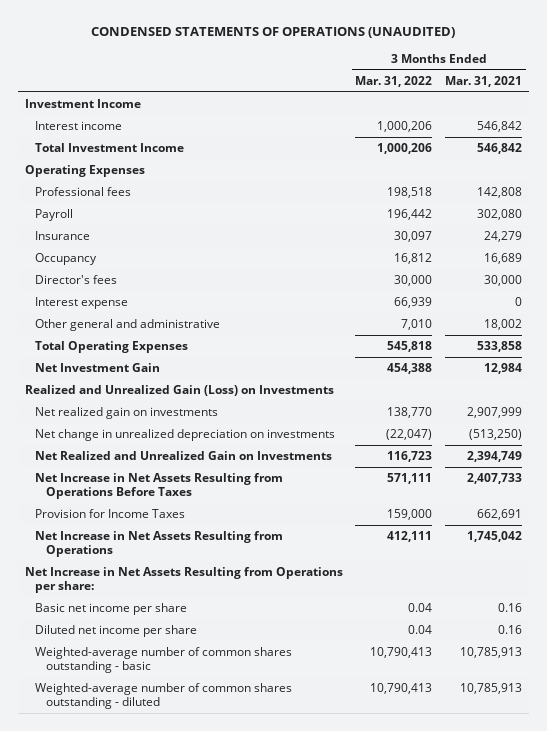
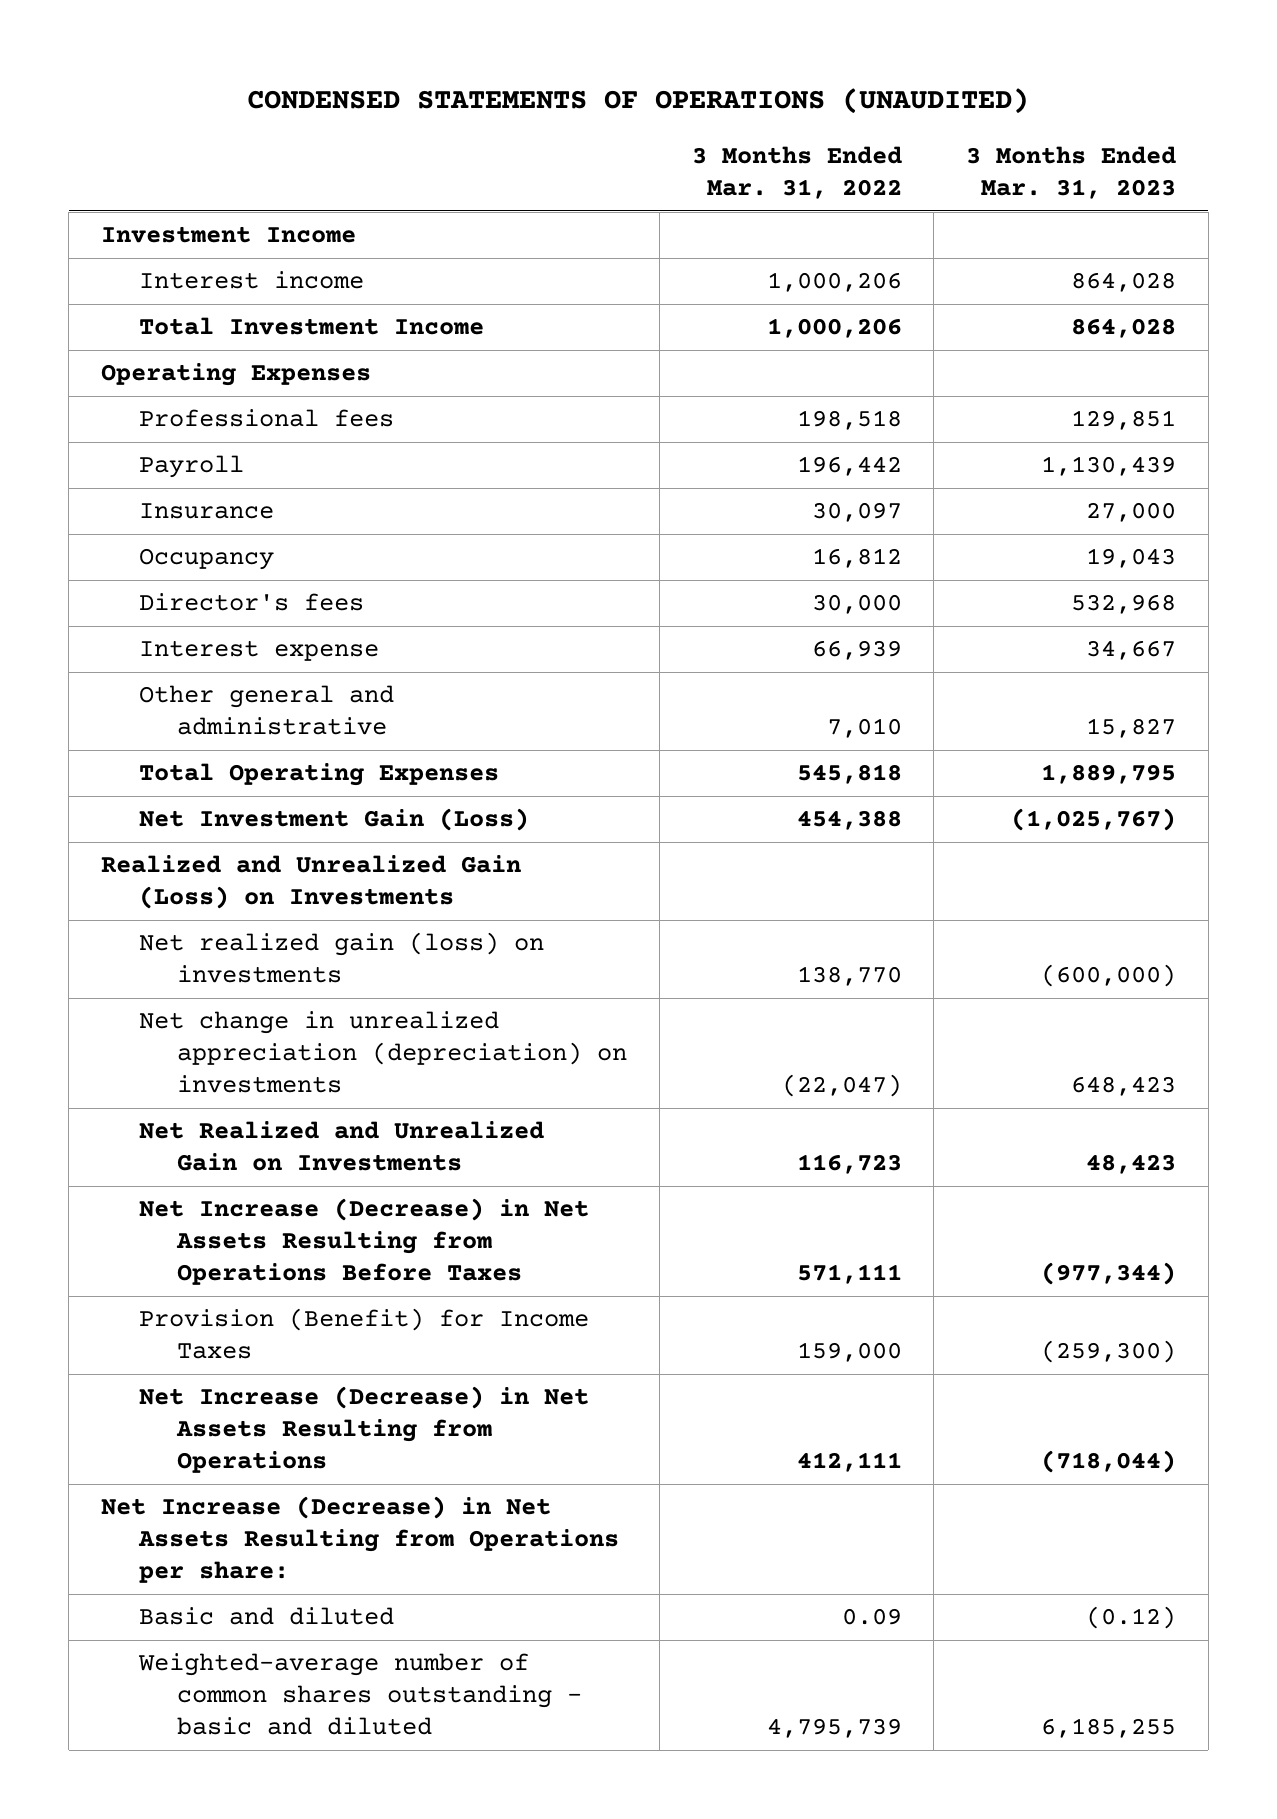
- | 3 Months Ended Mar. 31, 2022 | 3 Months Ended Mar. 31, 2021
+ | 3 Months Ended Mar. 31, 2022 | 3 Months Ended Mar. 31, 2023
- Net Investment Gain | 454,388 | 12,984
+ Net Investment Gain (Loss) | 454,388 | (1,025,767)
- Net realized gain on investments | 138,770 | 2,907,999
- Net change in unrealized depreciation on investments | (22,047) | (513,250)
+ Net realized gain (loss) on investments | 138,770 | (600,000)
+ Net change in unrealized appreciation (depreciation) on investments | (22,047) | 648,423
- Net Increase in Net Assets Resulting from Operations Before Taxes | 571,111 | 2,407,733
- Provision for Income Taxes | 159,000 | 662,691
- Net Increase in Net Assets Resulting from Operations | 412,111 | 1,745,042
- Net Increase in Net Assets Resulting from Operations per share:
- Basic net income per share | 0.04 | 0.16
- Diluted net income per share | 0.04 | 0.16
- Weighted-average number of common shares outstanding - basic | 10,790,413 | 10,785,913
- Weighted-average number of common shares outstanding - diluted | 10,790,413 | 10,785,913
+ Net Increase (Decrease) in Net Assets Resulting from Operations Before Taxes | 571,111 | (977,344)
+ Provision (Benefit) for Income Taxes | 159,000 | (259,300)
+ Net Increase (Decrease) in Net Assets Resulting from Operations | 412,111 | (718,044)
+ Net Increase (Decrease) in Net Assets Resulting from Operations per share:
+ Basic and diluted | 0.09 | (0.12)
+ Weighted-average number of common shares outstanding - basic and diluted | 4,795,739 | 6,185,255

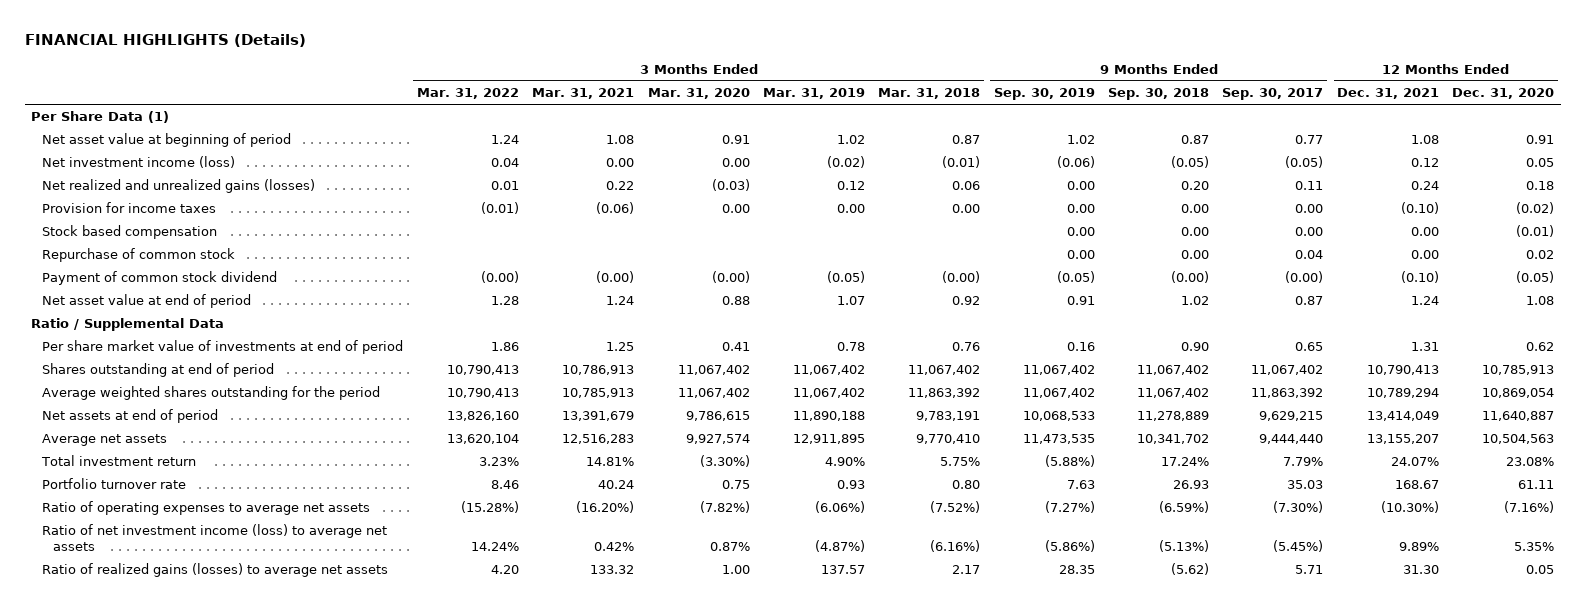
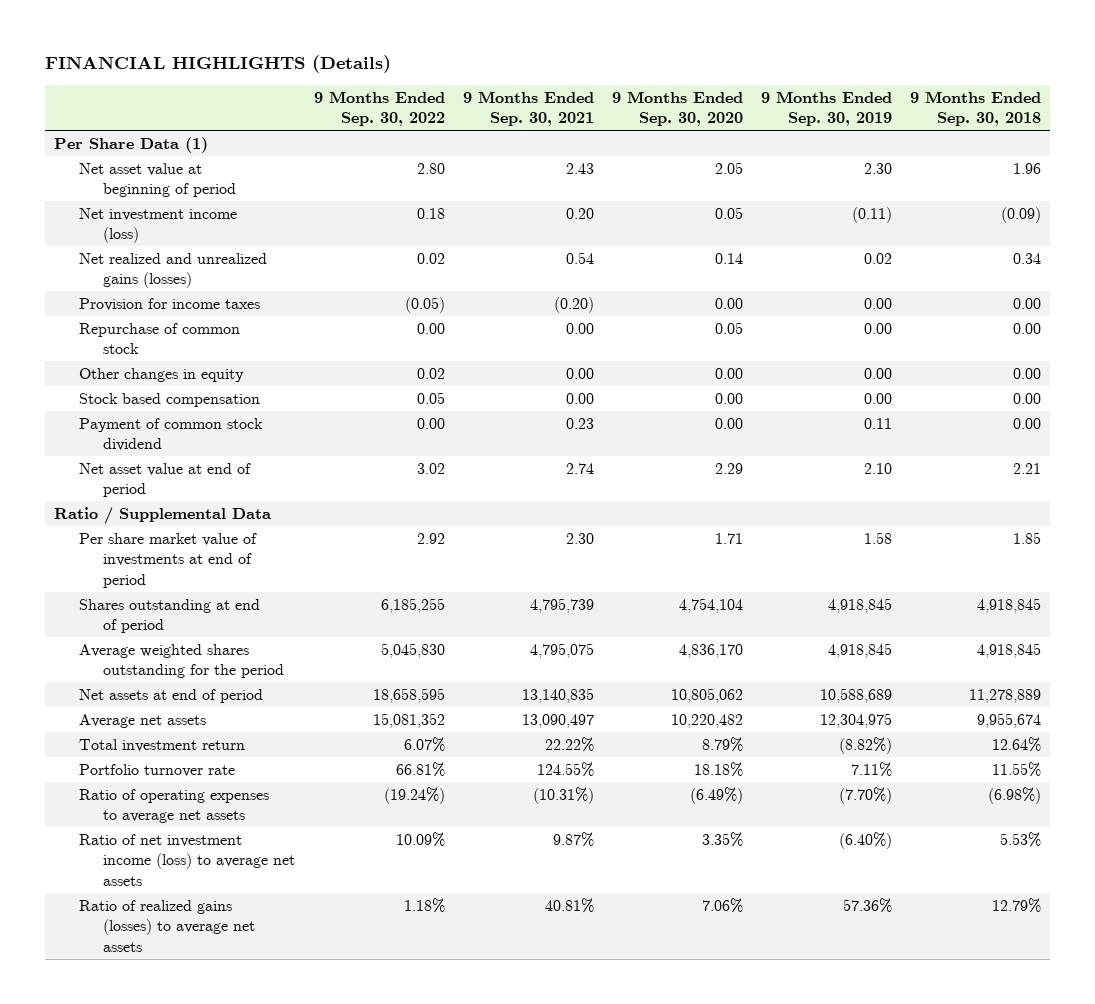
- | 3 Months Ended Mar. 31, 2022 | 3 Months Ended Mar. 31, 2021 | 3 Months Ended Mar. 31, 2020 | 3 Months Ended Mar. 31, 2019 | 3 Months Ended Mar. 31, 2018 | 9 Months Ended Sep. 30, 2019 | 9 Months Ended Sep. 30, 2018 | 9 Months Ended Sep. 30, 2017 | 12 Months Ended Dec. 31, 2021 | 12 Months Ended Dec. 31, 2020
+ | 9 Months Ended Sep. 30, 2022 | 9 Months Ended Sep. 30, 2021 | 9 Months Ended Sep. 30, 2020 | 9 Months Ended Sep. 30, 2019 | 9 Months Ended Sep. 30, 2018
- Net asset value at beginning of period | 1.24 | 1.08 | 0.91 | 1.02 | 0.87 | 1.02 | 0.87 | 0.77 | 1.08 | 0.91
- Net investment income (loss) | 0.04 | 0.00 | 0.00 | (0.02) | (0.01) | (0.06) | (0.05) | (0.05) | 0.12 | 0.05
- Net realized and unrealized gains (losses) | 0.01 | 0.22 | (0.03) | 0.12 | 0.06 | 0.00 | 0.20 | 0.11 | 0.24 | 0.18
+ Net asset value at beginning of period | 2.80 | 2.43 | 2.05 | 2.30 | 1.96
+ Net investment income (loss) | 0.18 | 0.20 | 0.05 | (0.11) | (0.09)
+ Net realized and unrealized gains (losses) | 0.02 | 0.54 | 0.14 | 0.02 | 0.34
- Payment of common stock dividend | (0.00) | (0.00) | (0.00) | (0.05) | (0.00) | (0.05) | (0.00) | (0.00) | (0.10) | (0.05)
- Net asset value at end of period | 1.28 | 1.24 | 0.88 | 1.07 | 0.92 | 0.91 | 1.02 | 0.87 | 1.24 | 1.08
+ Other changes in equity | 0.02 | 0.00 | 0.00 | 0.00 | 0.00
moved down: Stock based compensation | 0.05 | 0.00 | 0.00 | 0.00 | 0.00
+ Payment of common stock dividend | 0.00 | 0.23 | 0.00 | 0.11 | 0.00
+ Net asset value at end of period | 3.02 | 2.74 | 2.29 | 2.10 | 2.21
- Per share market value of investments at end of period | 1.86 | 1.25 | 0.41 | 0.78 | 0.76 | 0.16 | 0.90 | 0.65 | 1.31 | 0.62
- Shares outstanding at end of period | 10,790,413 | 10,786,913 | 11,067,402 | 11,067,402 | 11,067,402 | 11,067,402 | 11,067,402 | 11,067,402 | 10,790,413 | 10,785,913
- Average weighted shares outstanding for the period | 10,790,413 | 10,785,913 | 11,067,402 | 11,067,402 | 11,863,392 | 11,067,402 | 11,067,402 | 11,863,392 | 10,789,294 | 10,869,054
- Net assets at end of period | 13,826,160 | 13,391,679 | 9,786,615 | 11,890,188 | 9,783,191 | 10,068,533 | 11,278,889 | 9,629,215 | 13,414,049 | 11,640,887
- Average net assets | 13,620,104 | 12,516,283 | 9,927,574 | 12,911,895 | 9,770,410 | 11,473,535 | 10,341,702 | 9,444,440 | 13,155,207 | 10,504,563
- Total investment return | 3.23% | 14.81% | (3.30%) | 4.90% | 5.75% | (5.88%) | 17.24% | 7.79% | 24.07% | 23.08%
- Portfolio turnover rate | 8.46 | 40.24 | 0.75 | 0.93 | 0.80 | 7.63 | 26.93 | 35.03 | 168.67 | 61.11
- Ratio of operating expenses to average net assets | (15.28%) | (16.20%) | (7.82%) | (6.06%) | (7.52%) | (7.27%) | (6.59%) | (7.30%) | (10.30%) | (7.16%)
- Ratio of net investment income (loss) to average net assets | 14.24% | 0.42% | 0.87% | (4.87%) | (6.16%) | (5.86%) | (5.13%) | (5.45%) | 9.89% | 5.35%
- Ratio of realized gains (losses) to average net assets | 4.20 | 133.32 | 1.00 | 137.57 | 2.17 | 28.35 | (5.62) | 5.71 | 31.30 | 0.05
+ Per share market value of investments at end of period | 2.92 | 2.30 | 1.71 | 1.58 | 1.85
+ Shares outstanding at end of period | 6,185,255 | 4,795,739 | 4,754,104 | 4,918,845 | 4,918,845
+ Average weighted shares outstanding for the period | 5,045,830 | 4,795,075 | 4,836,170 | 4,918,845 | 4,918,845
+ Net assets at end of period | 18,658,595 | 13,140,835 | 10,805,062 | 10,588,689 | 11,278,889
+ Average net assets | 15,081,352 | 13,090,497 | 10,220,482 | 12,304,975 | 9,955,674
+ Total investment return | 6.07% | 22.22% | 8.79% | (8.82%) | 12.64%
+ Portfolio turnover rate | 66.81% | 124.55% | 18.18% | 7.11% | 11.55%
+ Ratio of operating expenses to average net assets | (19.24%) | (10.31%) | (6.49%) | (7.70%) | (6.98%)
+ Ratio of net investment income (loss) to average net assets | 10.09% | 9.87% | 3.35% | (6.40%) | 5.53%
+ Ratio of realized gains (losses) to average net assets | 1.18% | 40.81% | 7.06% | 57.36% | 12.79%

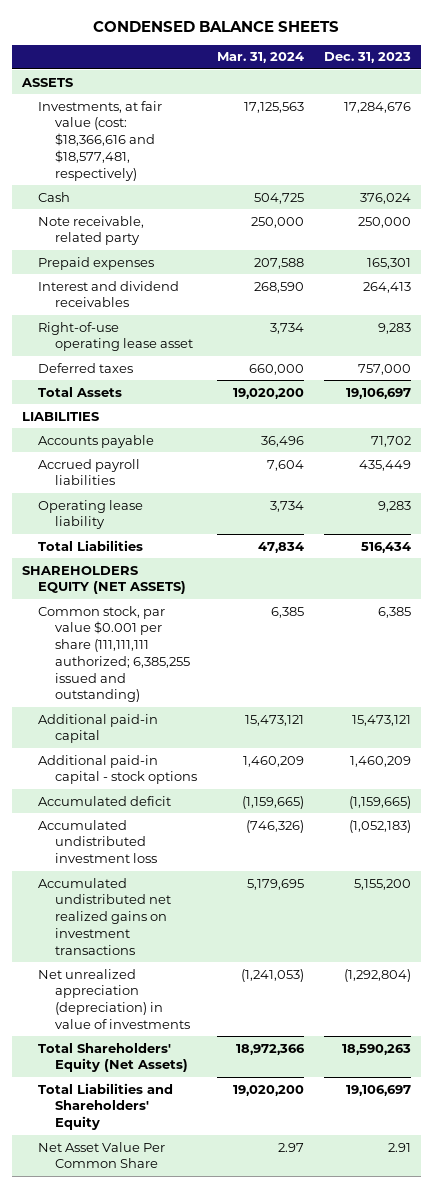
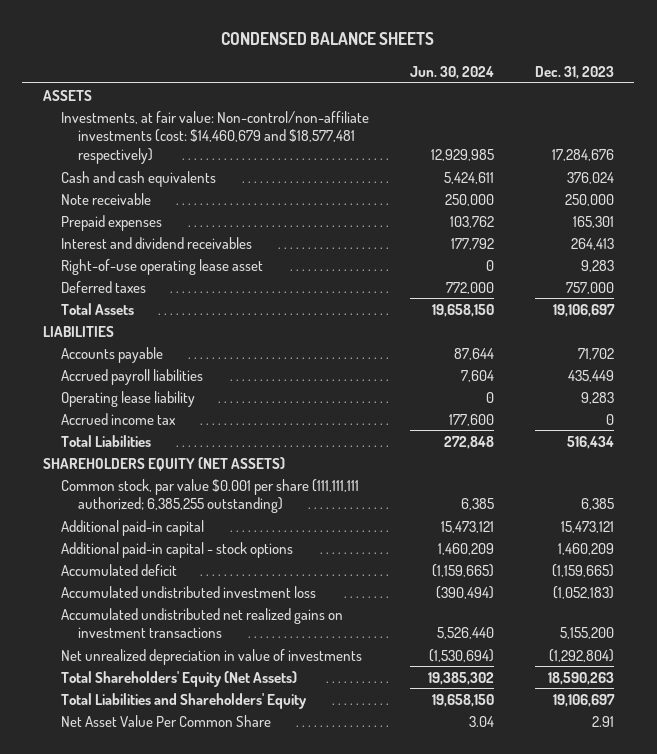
- | Mar. 31, 2024 | Dec. 31, 2023
+ | Jun. 30, 2024 | Dec. 31, 2023
- Investments, at fair value (cost: $18,366,616 and $18,577,481, respectively) | 17,125,563 | 17,284,676
- Cash | 504,725 | 376,024
- Note receivable, related party | 250,000 | 250,000
+ Investments, at fair value: Non-control/non-affiliate investments (cost: $14,460,679 and $18,577,481 respectively) | 12,929,985 | 17,284,676
+ Cash and cash equivalents | 5,424,611 | 376,024
+ Note receivable | 250,000 | 250,000
+ Accrued income tax | 177,600 | 0
- Common stock, par value $0.001 per share (111,111,111 authorized; 6,385,255 issued and outstanding) | 6,385 | 6,385
+ Common stock, par value $0.001 per share (111,111,111 authorized; 6,385,255 outstanding) | 6,385 | 6,385
- Net unrealized appreciation (depreciation) in value of investments | (1,241,053) | (1,292,804)
+ Net unrealized depreciation in value of investments | (1,530,694) | (1,292,804)

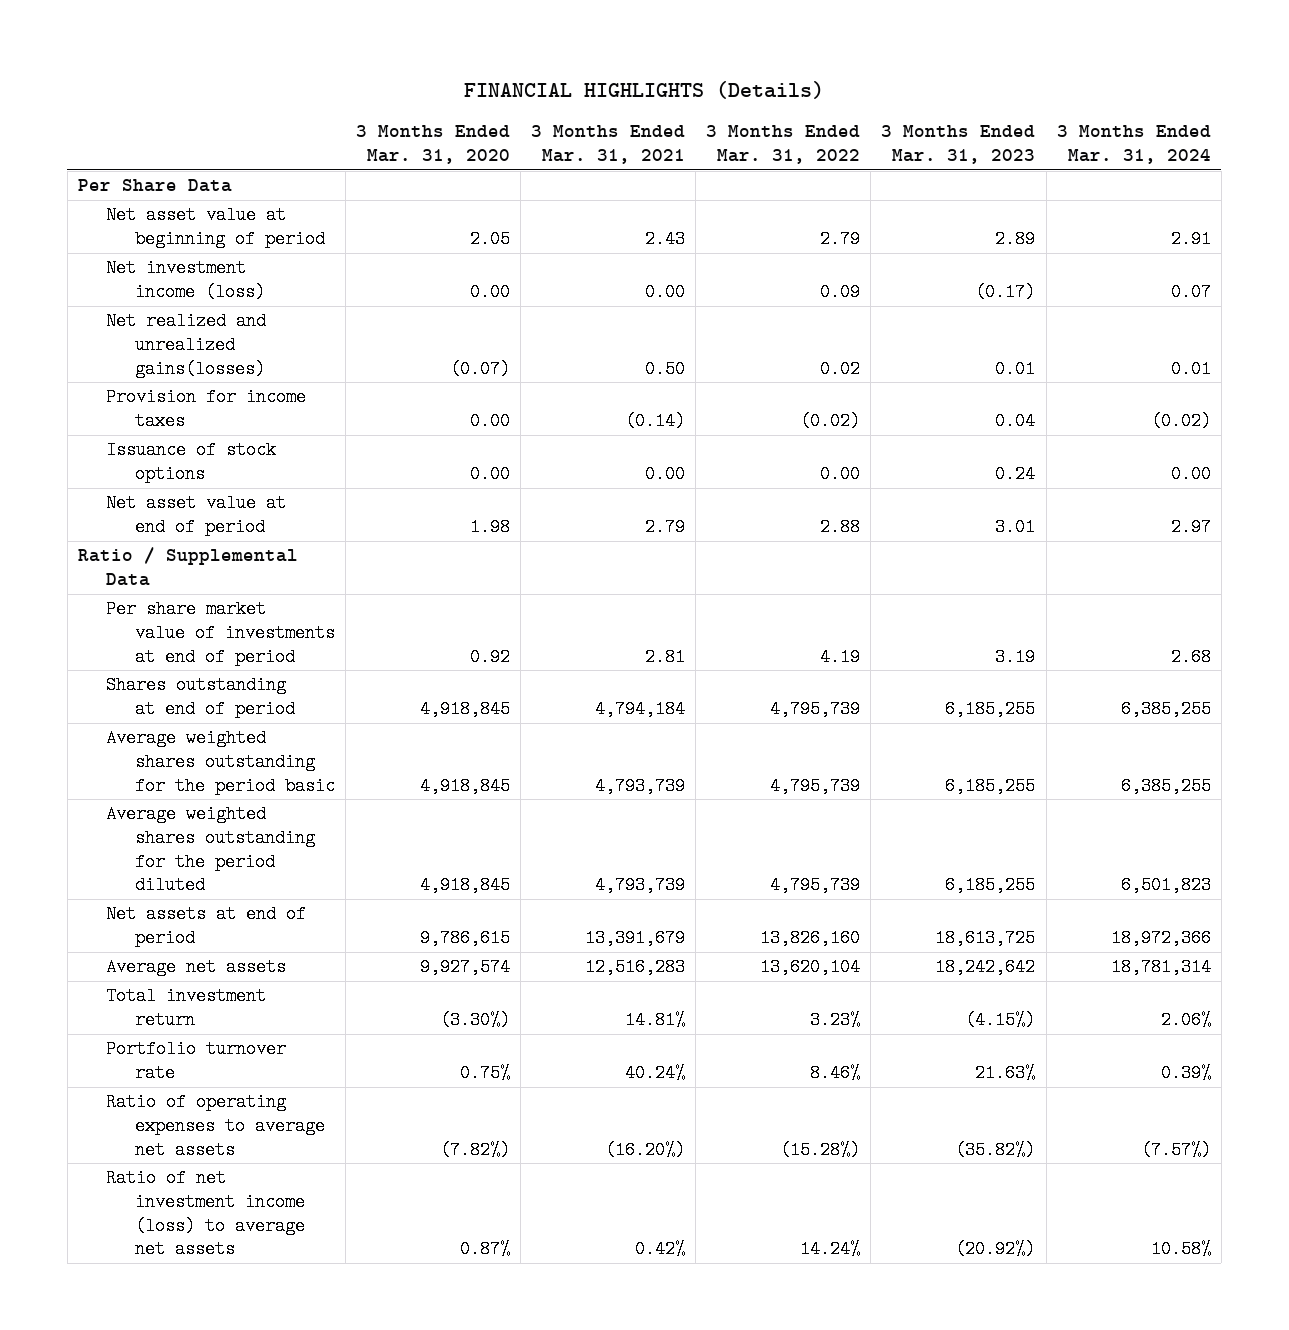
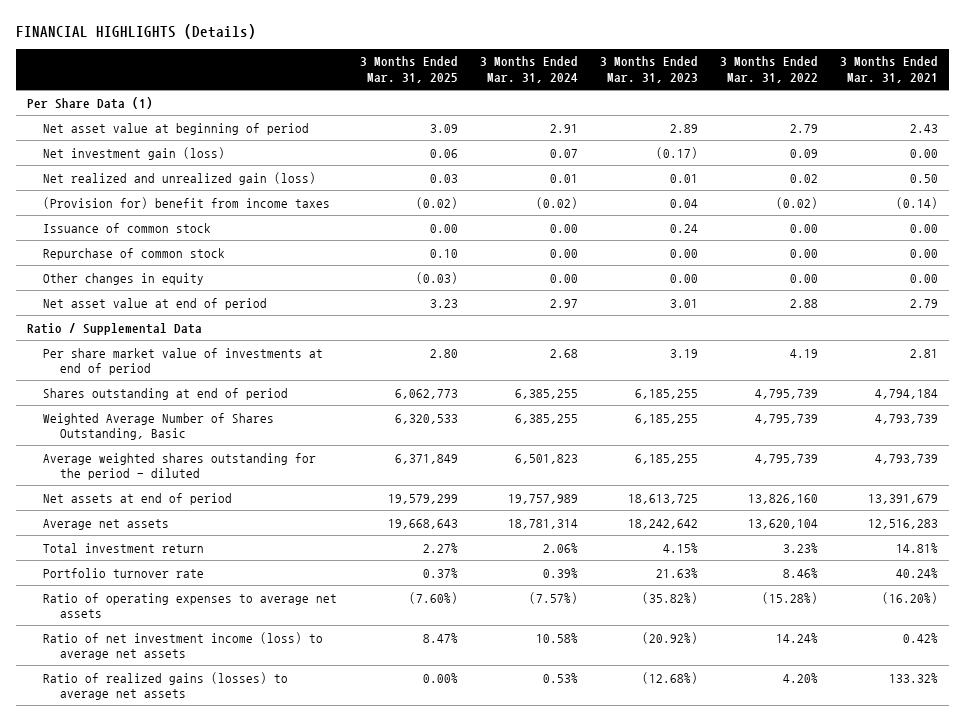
- | 3 Months Ended Mar. 31, 2020 | 3 Months Ended Mar. 31, 2021 | 3 Months Ended Mar. 31, 2022 | 3 Months Ended Mar. 31, 2023 | 3 Months Ended Mar. 31, 2024
+ | 3 Months Ended Mar. 31, 2025 | 3 Months Ended Mar. 31, 2024 | 3 Months Ended Mar. 31, 2023 | 3 Months Ended Mar. 31, 2022 | 3 Months Ended Mar. 31, 2021
- Per Share Data
+ Per Share Data (1)
- Net investment income (loss) | 0.00 | 0.00 | 0.09 | (0.17) | 0.07
- Net realized and unrealized gains(losses) | (0.07) | 0.50 | 0.02 | 0.01 | 0.01
- Provision for income taxes | 0.00 | (0.14) | (0.02) | 0.04 | (0.02)
- Issuance of stock options | 0.00 | 0.00 | 0.00 | 0.24 | 0.00
+ Net investment gain (loss) | 0.06 | 0.07 | (0.17) | 0.09 | 0.00
+ Net realized and unrealized gain (loss) | 0.03 | 0.01 | 0.01 | 0.02 | 0.50
+ (Provision for) benefit from income taxes | (0.02) | (0.02) | 0.04 | (0.02) | (0.14)
+ Issuance of common stock | 0.00 | 0.00 | 0.24 | 0.00 | 0.00
+ Repurchase of common stock | 0.10 | 0.00 | 0.00 | 0.00 | 0.00
+ Other changes in equity | (0.03) | 0.00 | 0.00 | 0.00 | 0.00
- Average weighted shares outstanding for the period basic | 4,918,845 | 4,793,739 | 4,795,739 | 6,185,255 | 6,385,255
- Average weighted shares outstanding for the period diluted | 4,918,845 | 4,793,739 | 4,795,739 | 6,185,255 | 6,501,823
- Net assets at end of period | 9,786,615 | 13,391,679 | 13,826,160 | 18,613,725 | 18,972,366
+ Weighted Average Number of Shares Outstanding, Basic | 6,320,533 | 6,385,255 | 6,185,255 | 4,795,739 | 4,793,739
+ Average weighted shares outstanding for the period - diluted | 6,371,849 | 6,501,823 | 6,185,255 | 4,795,739 | 4,793,739
+ Net assets at end of period | 19,579,299 | 19,757,989 | 18,613,725 | 13,826,160 | 13,391,679
- Total investment return | (3.30%) | 14.81% | 3.23% | (4.15%) | 2.06%
+ Total investment return | 2.27% | 2.06% | 4.15% | 3.23% | 14.81%
+ Ratio of realized gains (losses) to average net assets | 0.00% | 0.53% | (12.68%) | 4.20% | 133.32%

